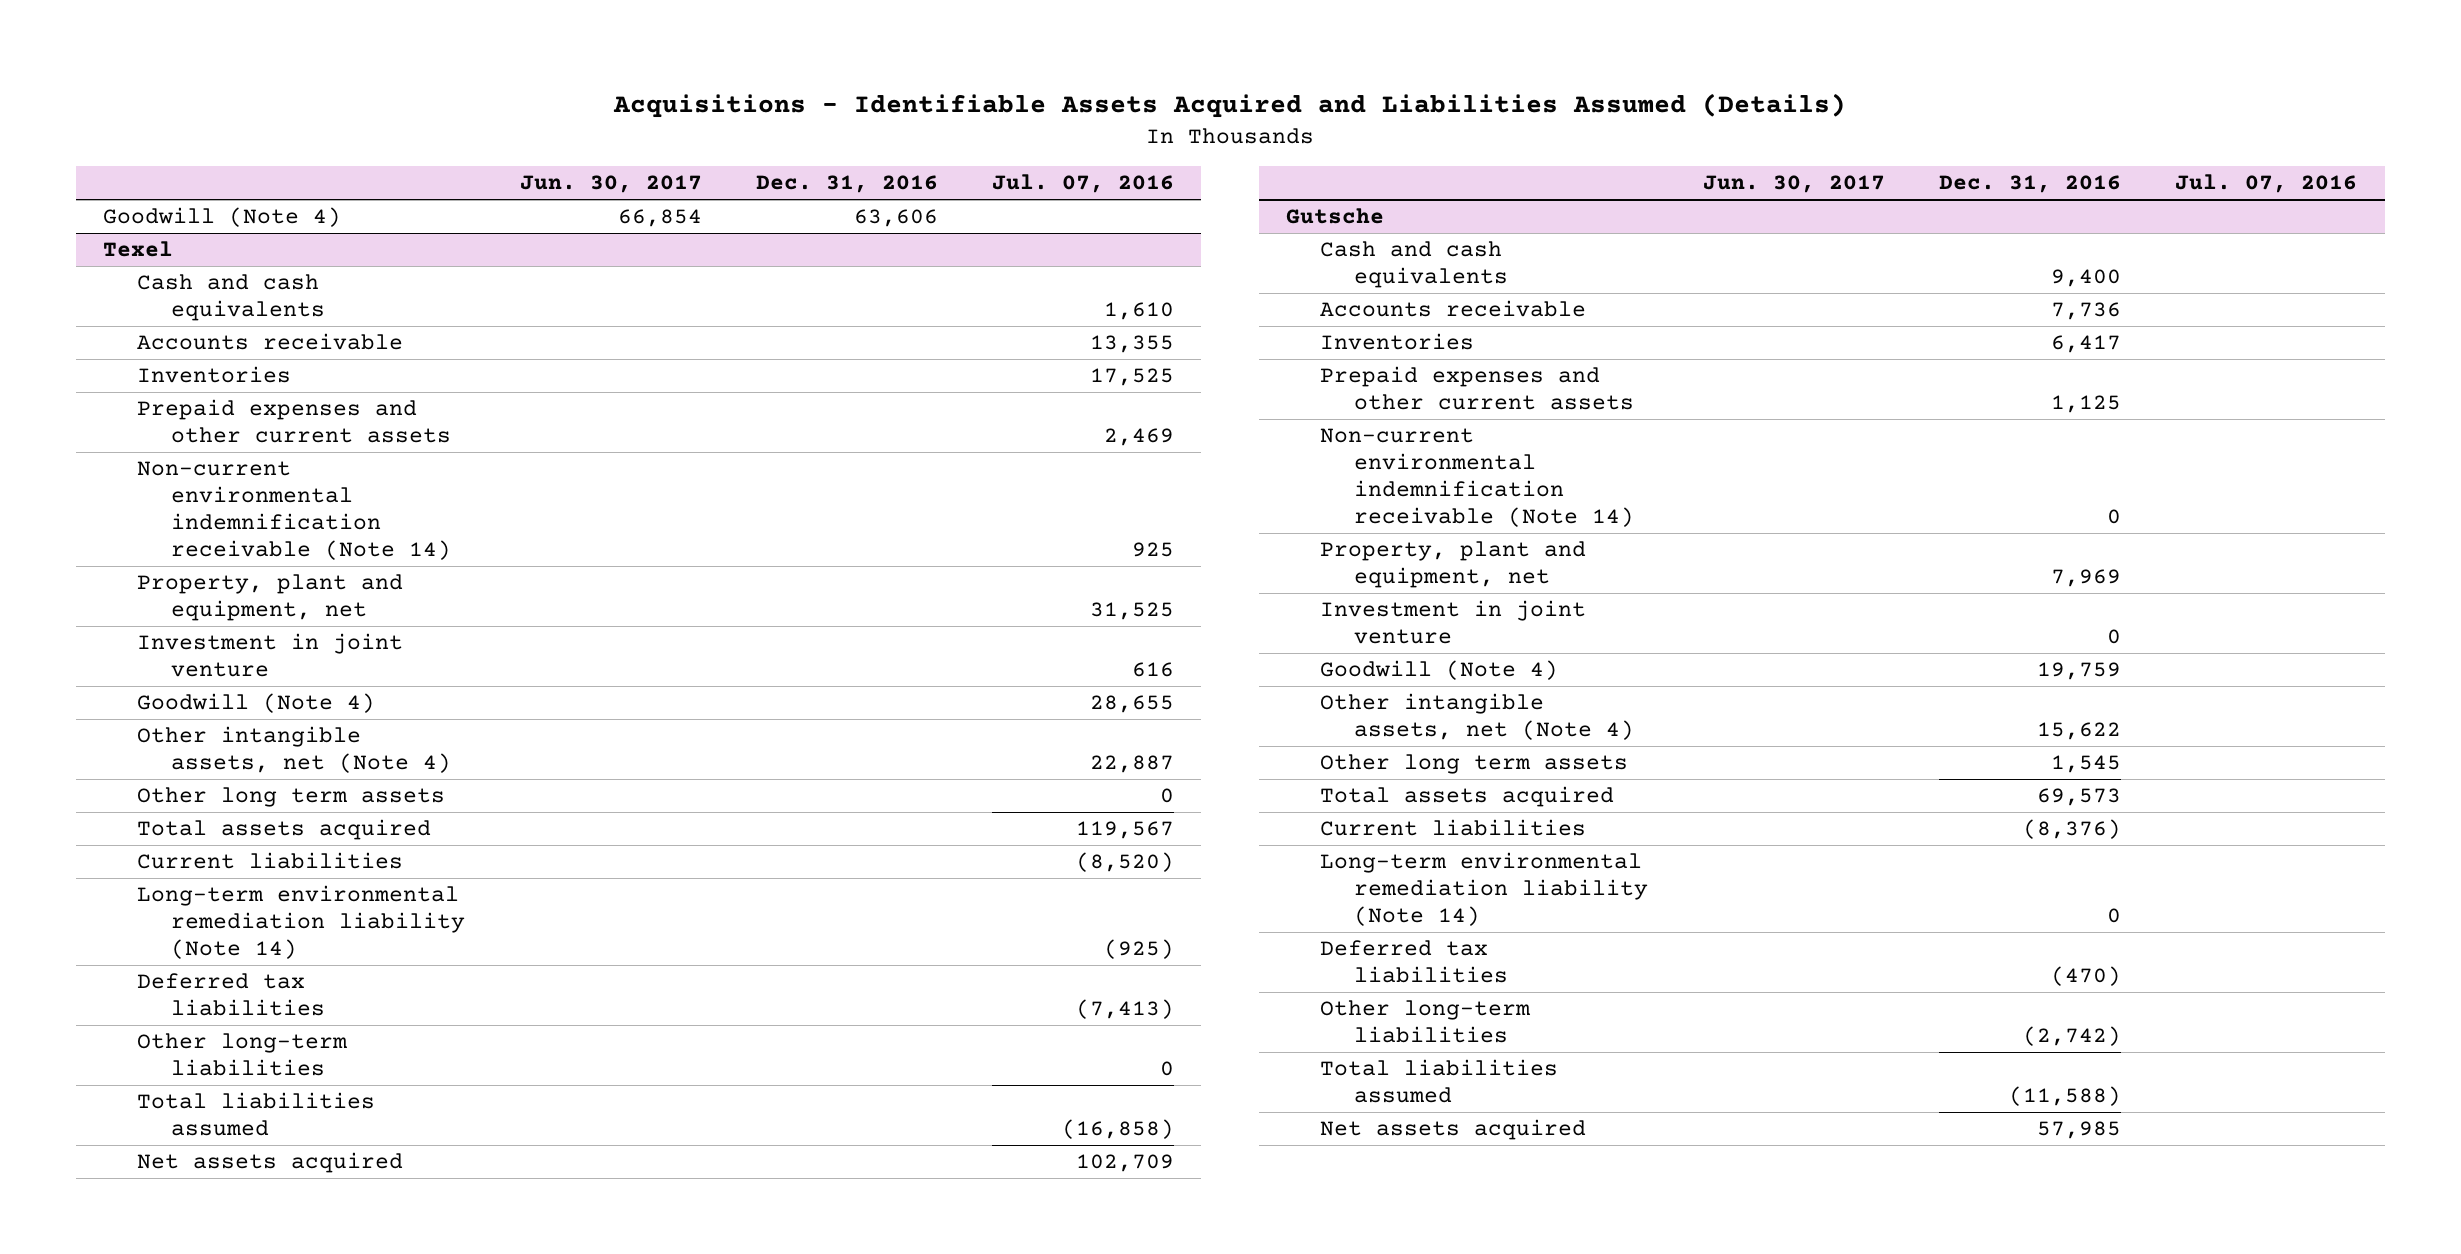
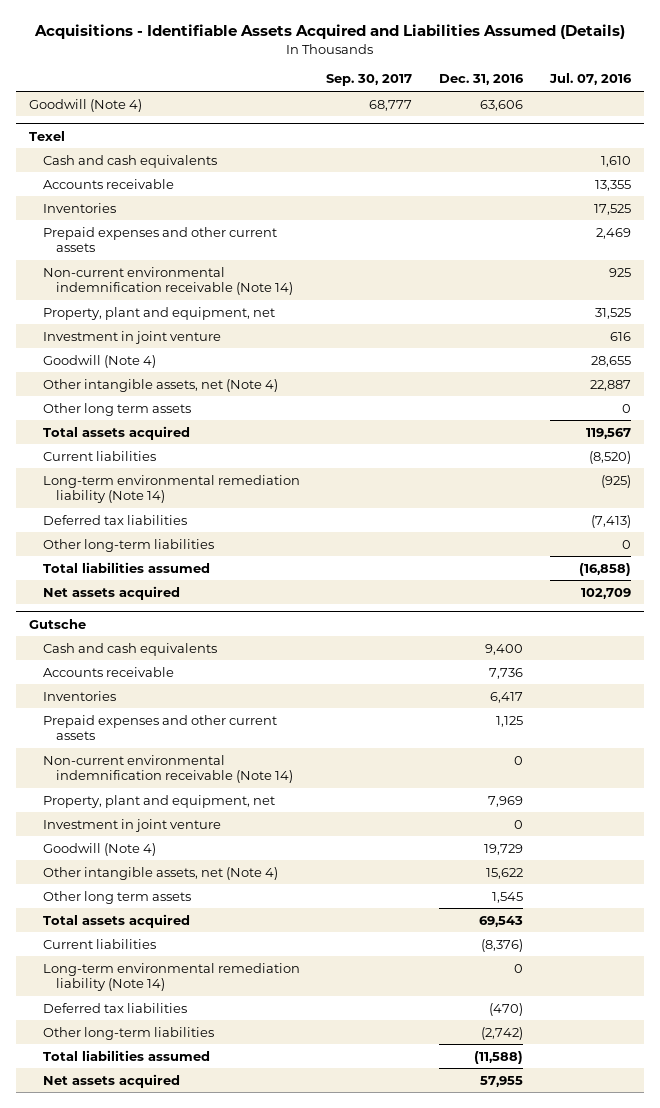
- | Jun. 30, 2017 | Dec. 31, 2016 | Jul. 07, 2016
+ | Sep. 30, 2017 | Dec. 31, 2016 | Jul. 07, 2016
@ Gutsche
- Goodwill (Note 4) | | 19,759 |
+ Goodwill (Note 4) | | 19,729 |
- Total assets acquired | | 69,573 |
+ Total assets acquired | | 69,543 |
- Net assets acquired | | 57,985 |
+ Net assets acquired | | 57,955 |

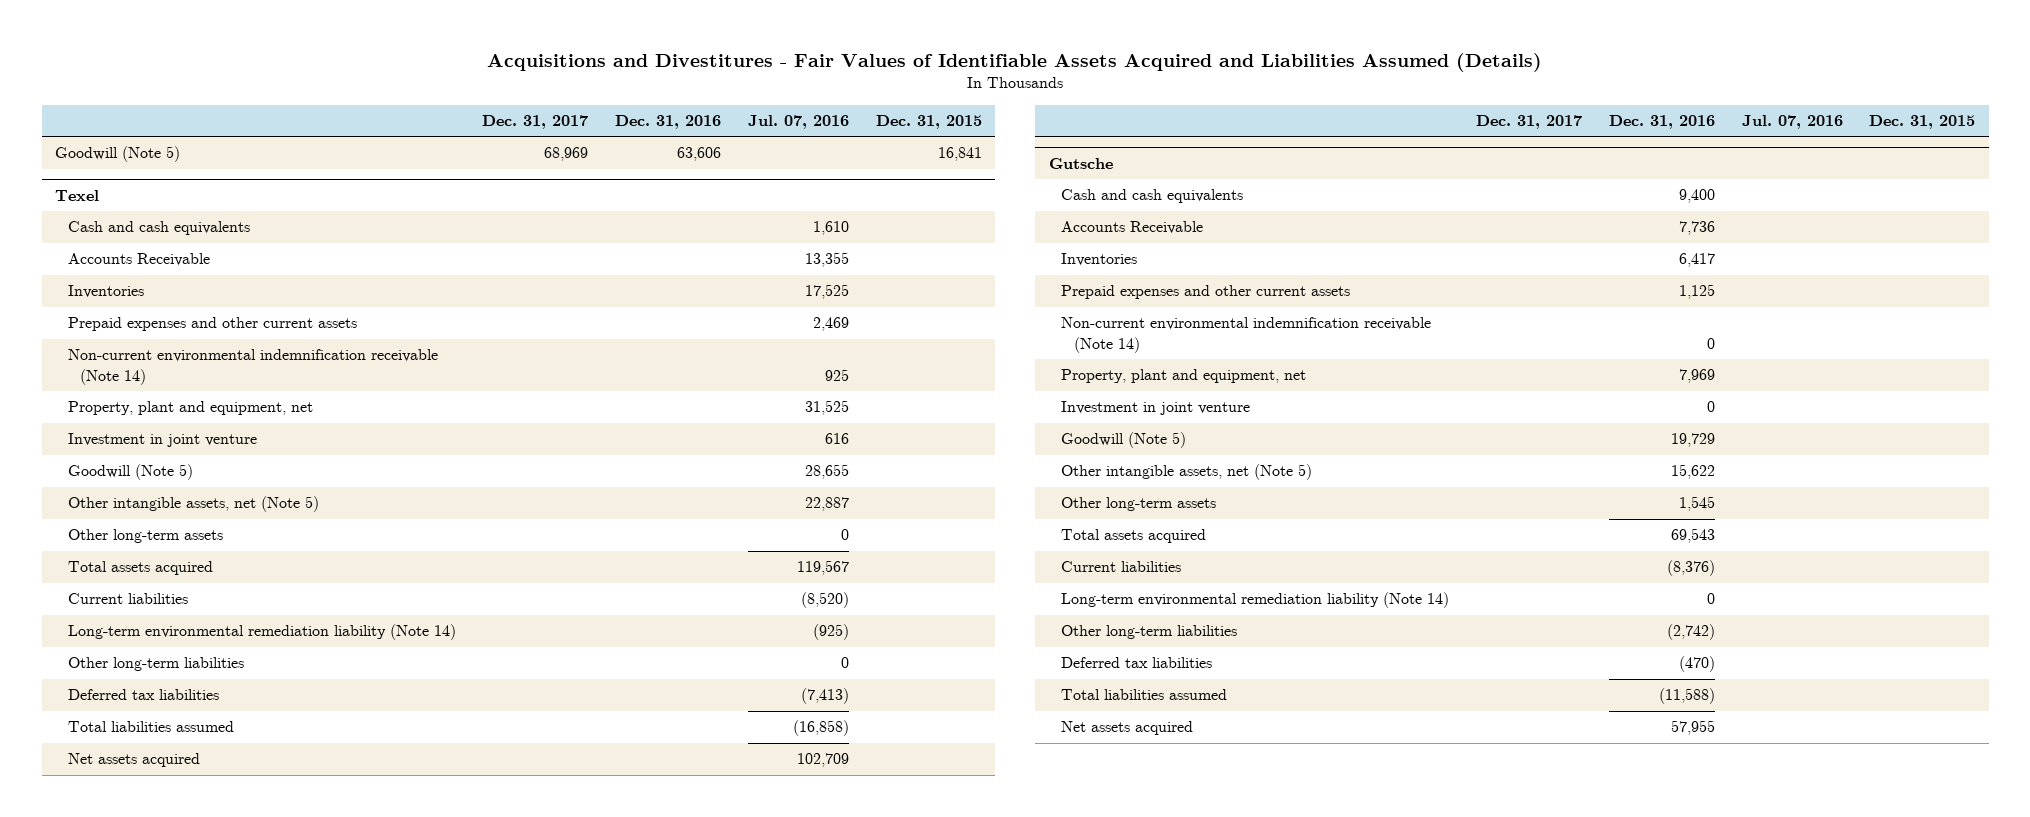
- Acquisitions - Identifiable Assets Acquired and Liabilities Assumed (Details)
+ Acquisitions and Divestitures - Fair Values of Identifiable Assets Acquired and Liabilities Assumed (Details)
- | Sep. 30, 2017 | Dec. 31, 2016 | Jul. 07, 2016
+ | Dec. 31, 2017 | Dec. 31, 2016 | Jul. 07, 2016 | Dec. 31, 2015
- Goodwill (Note 4) | 68,777 | 63,606 |
+ Goodwill (Note 5) | 68,969 | 63,606 | | 16,841
@ Texel
- Accounts receivable | | | 13,355
+ Accounts Receivable | | | 13,355 |
- Goodwill (Note 4) | | | 28,655
- Other intangible assets, net (Note 4) | | | 22,887
- Other long term assets | | | 0
+ Goodwill (Note 5) | | | 28,655 |
+ Other intangible assets, net (Note 5) | | | 22,887 |
+ Other long-term assets | | | 0 |
moved down: Deferred tax liabilities | | | (7,413) |
@ Gutsche
- Accounts receivable | | 7,736 |
+ Accounts Receivable | | 7,736 | |
- Goodwill (Note 4) | | 19,729 |
- Other intangible assets, net (Note 4) | | 15,622 |
- Other long term assets | | 1,545 |
+ Goodwill (Note 5) | | 19,729 | |
+ Other intangible assets, net (Note 5) | | 15,622 | |
+ Other long-term assets | | 1,545 | |
moved down: Deferred tax liabilities | | (470) | |

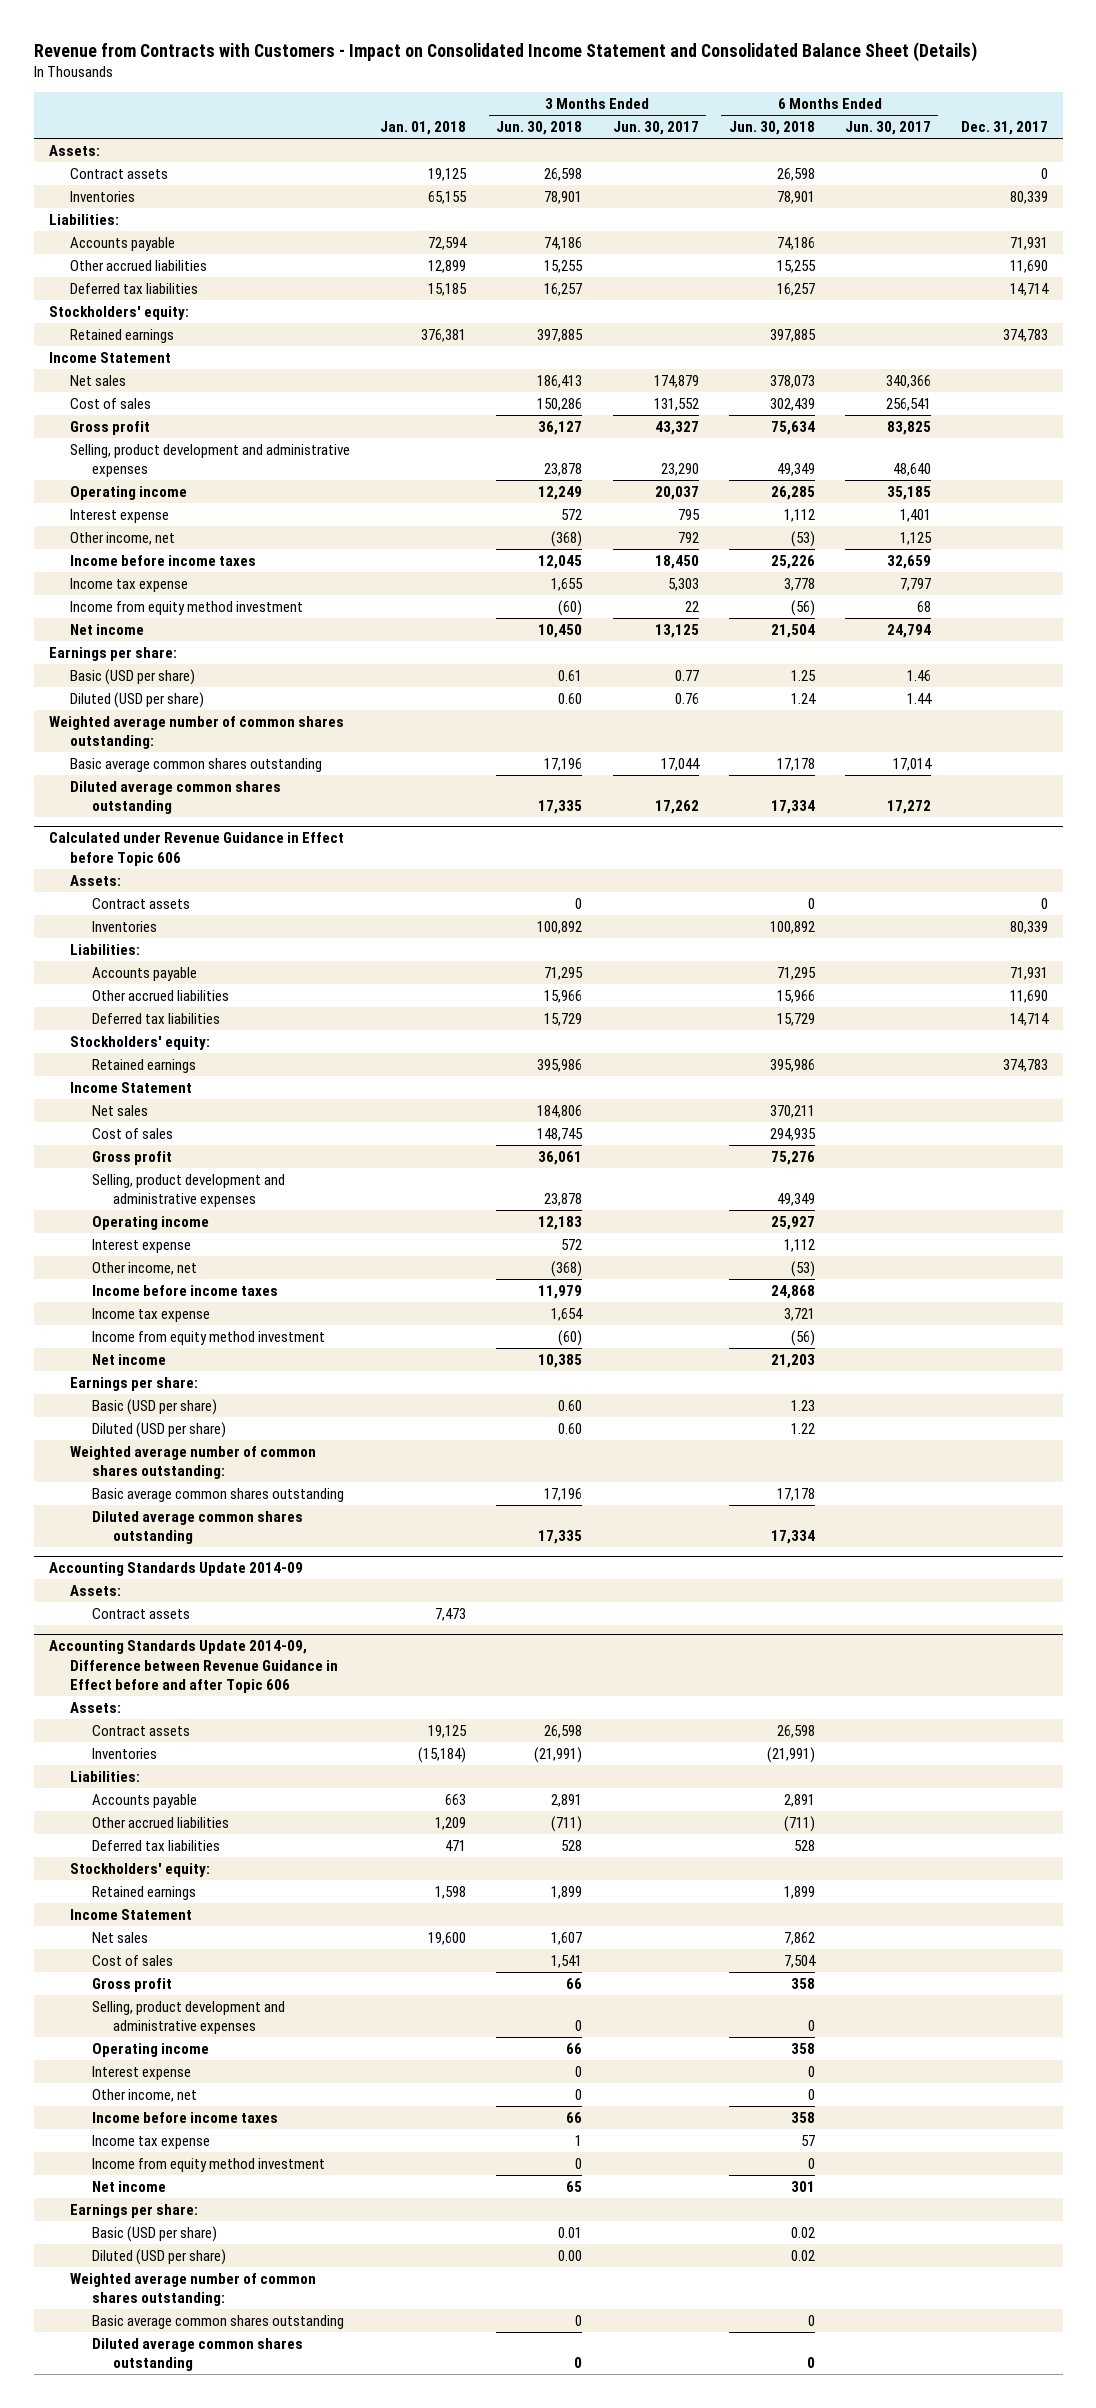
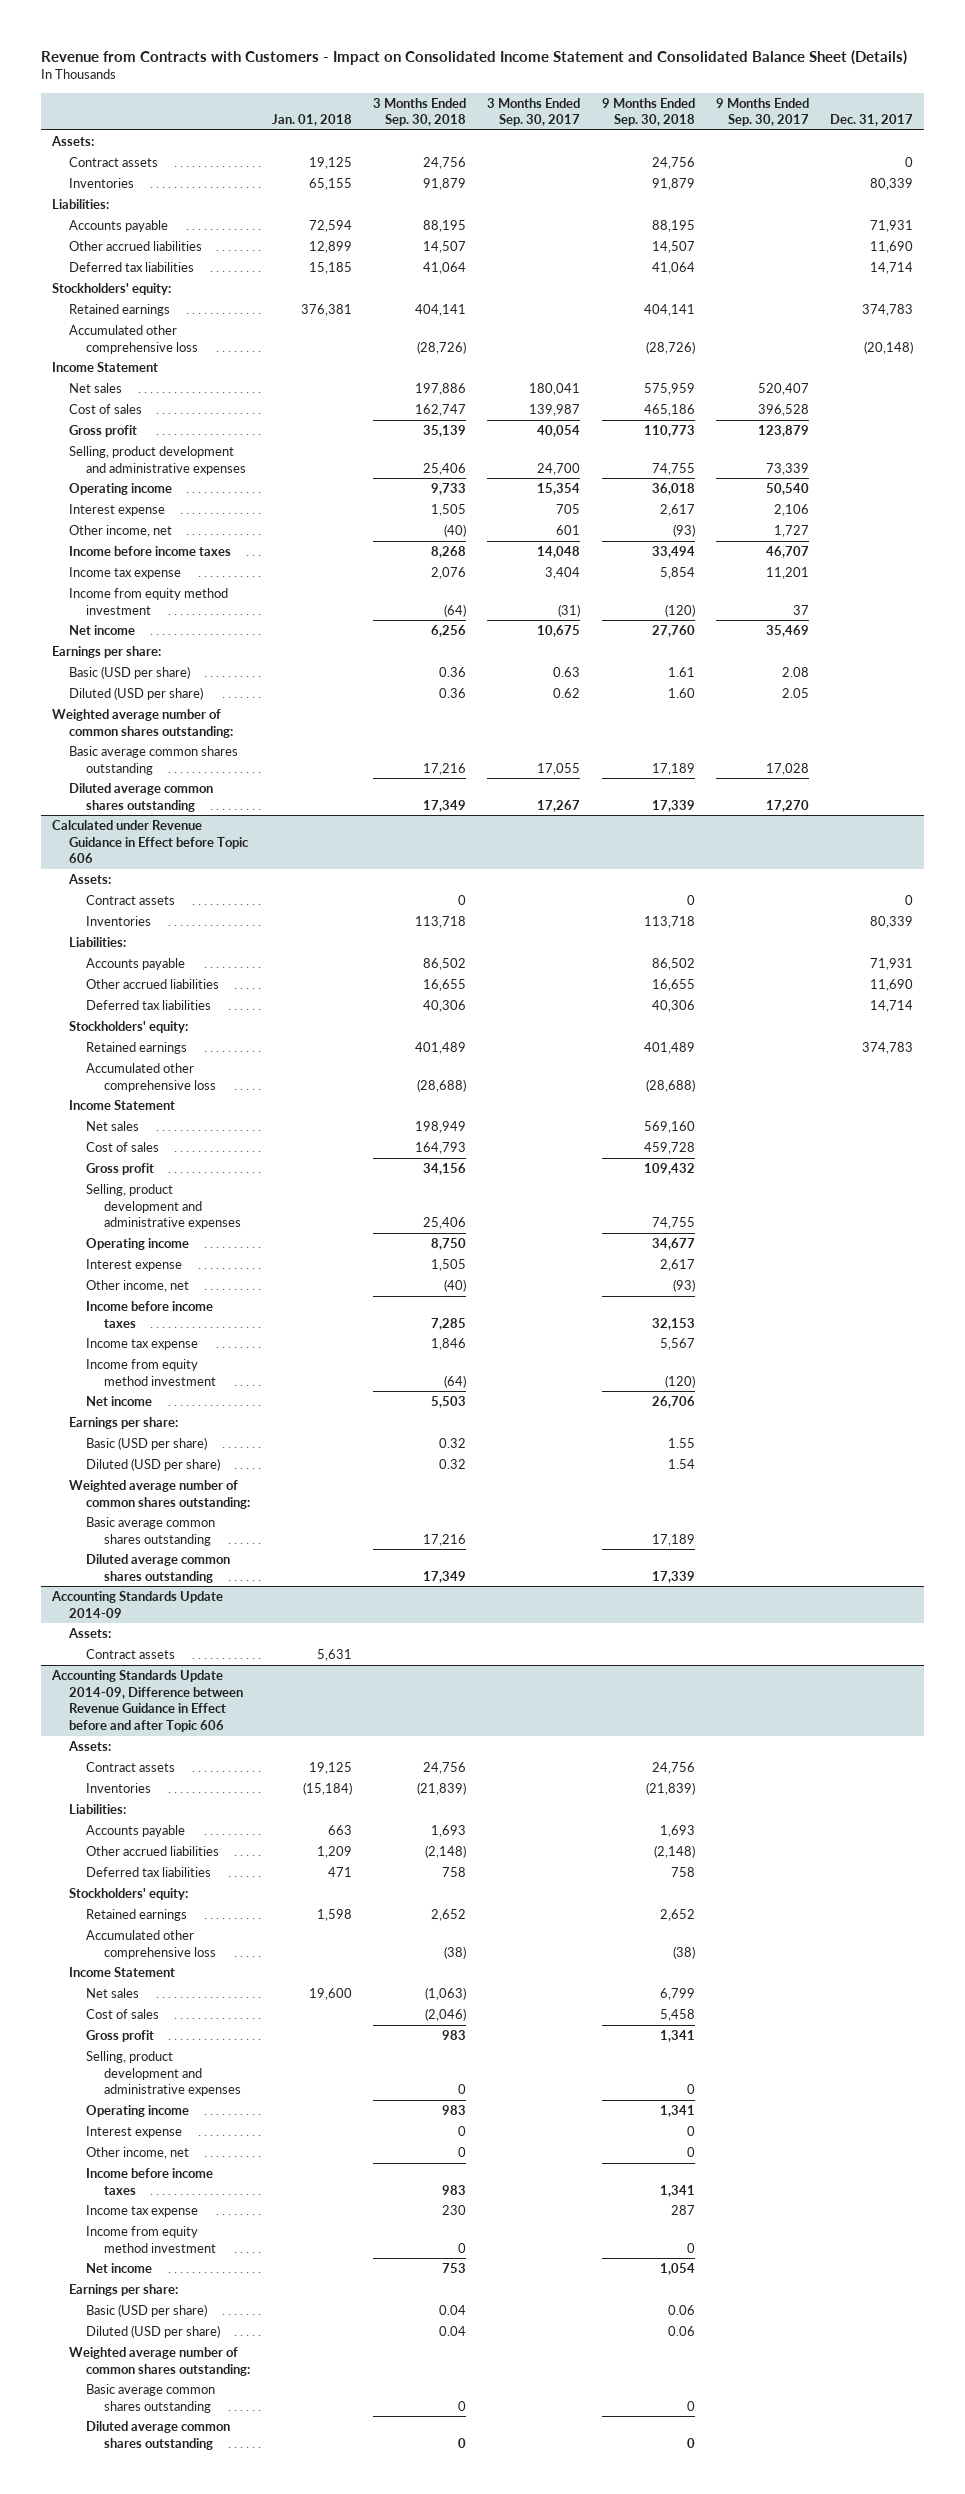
- | Jan. 01, 2018 | 3 Months Ended Jun. 30, 2018 | 3 Months Ended Jun. 30, 2017 | 6 Months Ended Jun. 30, 2018 | 6 Months Ended Jun. 30, 2017 | Dec. 31, 2017
+ | Jan. 01, 2018 | 3 Months Ended Sep. 30, 2018 | 3 Months Ended Sep. 30, 2017 | 9 Months Ended Sep. 30, 2018 | 9 Months Ended Sep. 30, 2017 | Dec. 31, 2017
+ Accumulated other comprehensive loss | | (28,726) | | (28,726) | | (20,148)
@ Calculated under Revenue Guidance in Effect before Topic 606
+ Accumulated other comprehensive loss | | (28,688) | | (28,688) | |
@ Accounting Standards Update 2014-09
- Contract assets | 7,473 | | | | |
+ Contract assets | 5,631 | | | | |
@ Accounting Standards Update 2014-09, Difference between Revenue Guidance in Effect before and after Topic 606
+ Accumulated other comprehensive loss | | (38) | | (38) | |

